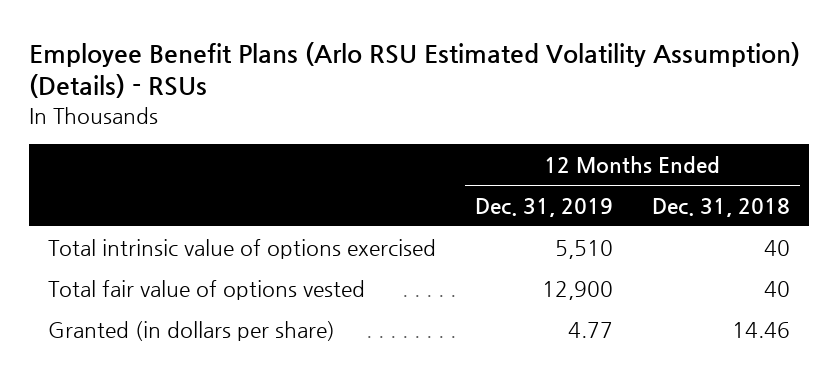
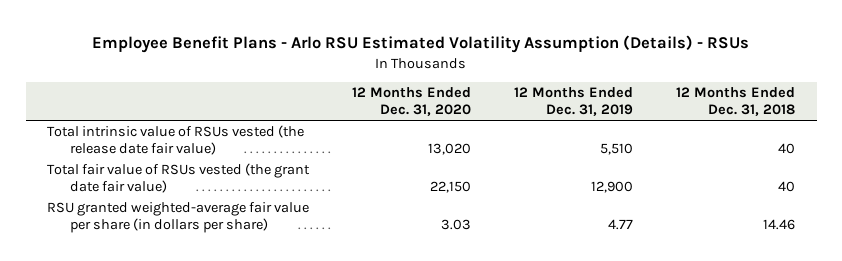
- Employee Benefit Plans (Arlo RSU Estimated Volatility Assumption) (Details) - RSUs
+ Employee Benefit Plans - Arlo RSU Estimated Volatility Assumption (Details) - RSUs
- | 12 Months Ended Dec. 31, 2019 | 12 Months Ended Dec. 31, 2018
+ | 12 Months Ended Dec. 31, 2020 | 12 Months Ended Dec. 31, 2019 | 12 Months Ended Dec. 31, 2018
- Total intrinsic value of options exercised | 5,510 | 40
- Total fair value of options vested | 12,900 | 40
- Granted (in dollars per share) | 4.77 | 14.46
+ Total intrinsic value of RSUs vested (the release date fair value) | 13,020 | 5,510 | 40
+ Total fair value of RSUs vested (the grant date fair value) | 22,150 | 12,900 | 40
+ RSU granted weighted-average fair value per share (in dollars per share) | 3.03 | 4.77 | 14.46

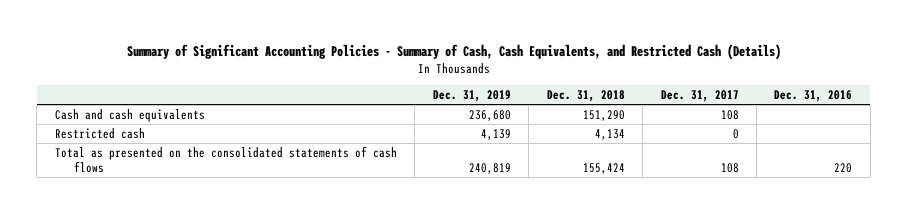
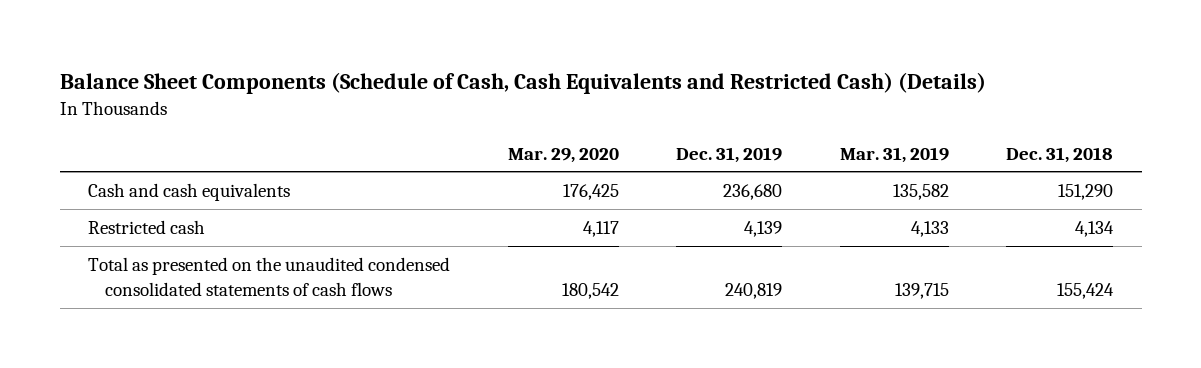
- Summary of Significant Accounting Policies - Summary of Cash, Cash Equivalents, and Restricted Cash (Details)
+ Balance Sheet Components (Schedule of Cash, Cash Equivalents and Restricted Cash) (Details)
- | Dec. 31, 2019 | Dec. 31, 2018 | Dec. 31, 2017 | Dec. 31, 2016
+ | Mar. 29, 2020 | Dec. 31, 2019 | Mar. 31, 2019 | Dec. 31, 2018
- Total as presented on the consolidated statements of cash flows | 240,819 | 155,424 | 108 | 220
+ Total as presented on the unaudited condensed consolidated statements of cash flows | 180,542 | 240,819 | 139,715 | 155,424

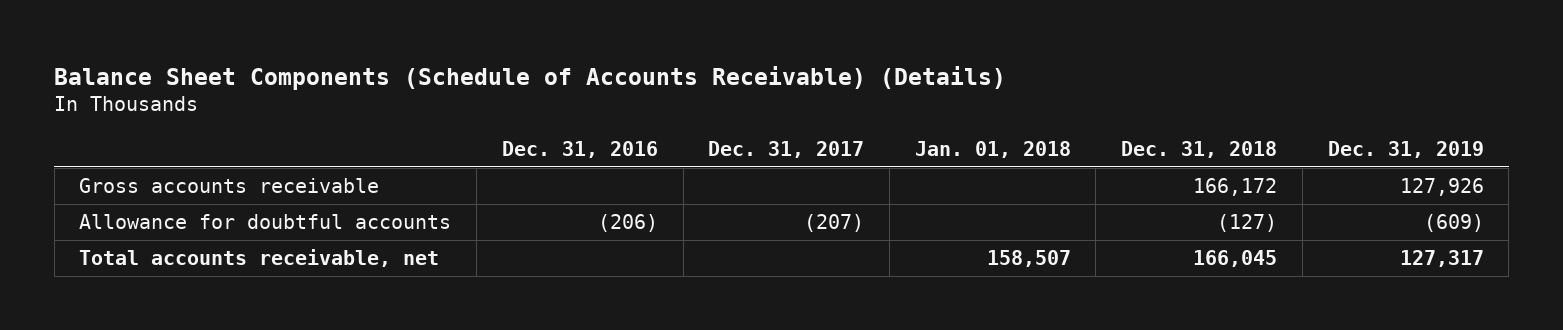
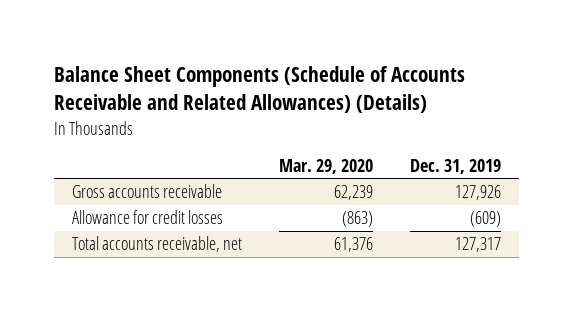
- Balance Sheet Components (Schedule of Accounts Receivable) (Details)
+ Balance Sheet Components (Schedule of Accounts Receivable and Related Allowances) (Details)
- | Dec. 31, 2016 | Dec. 31, 2017 | Jan. 01, 2018 | Dec. 31, 2018 | Dec. 31, 2019
+ | Mar. 29, 2020 | Dec. 31, 2019
- Allowance for doubtful accounts | (206) | (207) | | (127) | (609)
+ Allowance for credit losses | (863) | (609)

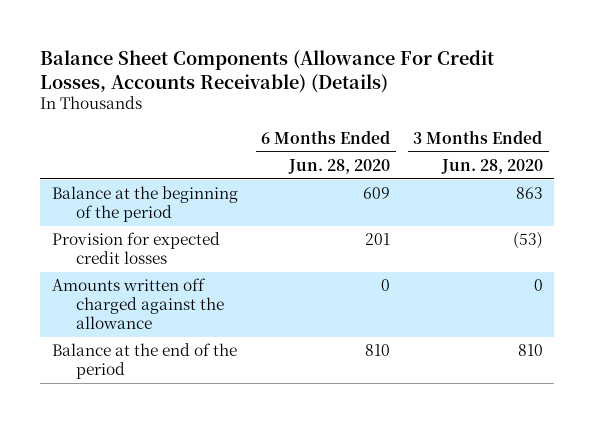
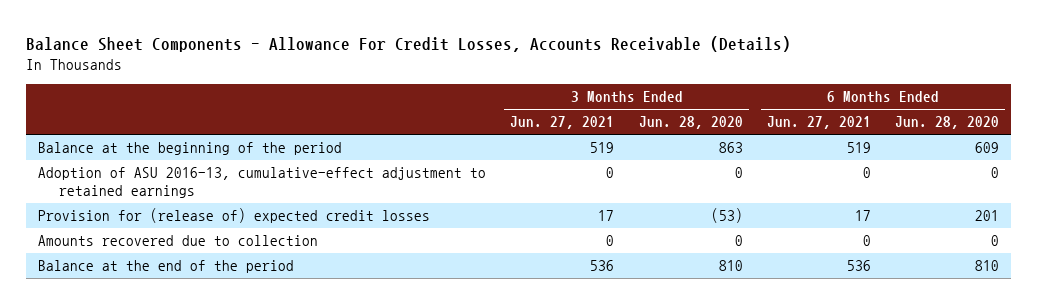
- Balance Sheet Components (Allowance For Credit Losses, Accounts Receivable) (Details)
+ Balance Sheet Components - Allowance For Credit Losses, Accounts Receivable (Details)
- | 6 Months Ended Jun. 28, 2020 | 3 Months Ended Jun. 28, 2020
+ | 3 Months Ended Jun. 27, 2021 | 3 Months Ended Jun. 28, 2020 | 6 Months Ended Jun. 27, 2021 | 6 Months Ended Jun. 28, 2020
- Provision for expected credit losses | 201 | (53)
- Amounts written off charged against the allowance | 0 | 0
+ Adoption of ASU 2016-13, cumulative-effect adjustment to retained earnings | 0 | 0 | 0 | 0
+ Provision for (release of) expected credit losses | 17 | (53) | 17 | 201
+ Amounts recovered due to collection | 0 | 0 | 0 | 0

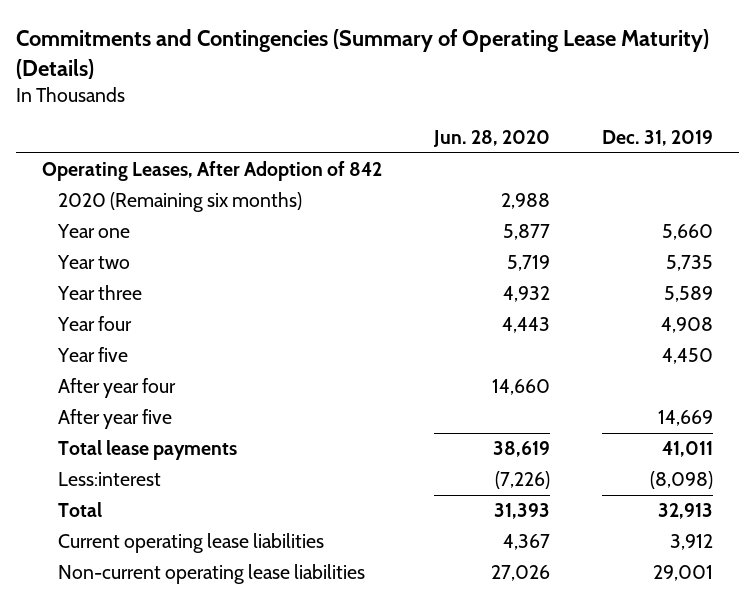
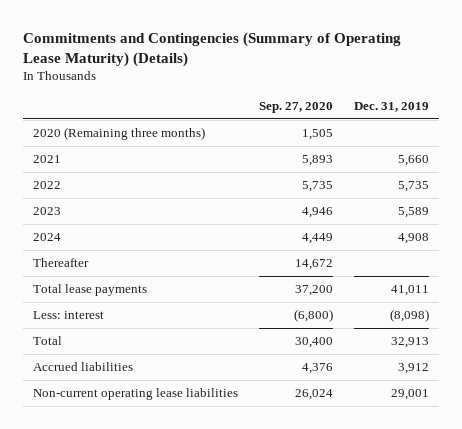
- | Jun. 28, 2020 | Dec. 31, 2019
+ | Sep. 27, 2020 | Dec. 31, 2019
- Operating Leases, After Adoption of 842
- 2020 (Remaining six months) | 2,988 |
- Year one | 5,877 | 5,660
- Year two | 5,719 | 5,735
- Year three | 4,932 | 5,589
- Year four | 4,443 | 4,908
- Year five | | 4,450
- After year four | 14,660 |
- After year five | | 14,669
+ 2020 (Remaining three months) | 1,505 |
+ 2021 | 5,893 | 5,660
+ 2022 | 5,735 | 5,735
+ 2023 | 4,946 | 5,589
+ 2024 | 4,449 | 4,908
+ Thereafter | 14,672 |
- Less:interest | (7,226) | (8,098)
+ Less: interest | (6,800) | (8,098)
- Current operating lease liabilities | 4,367 | 3,912
+ Accrued liabilities | 4,376 | 3,912

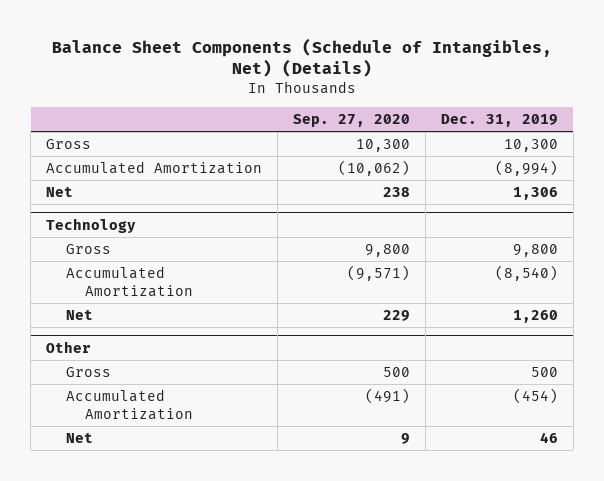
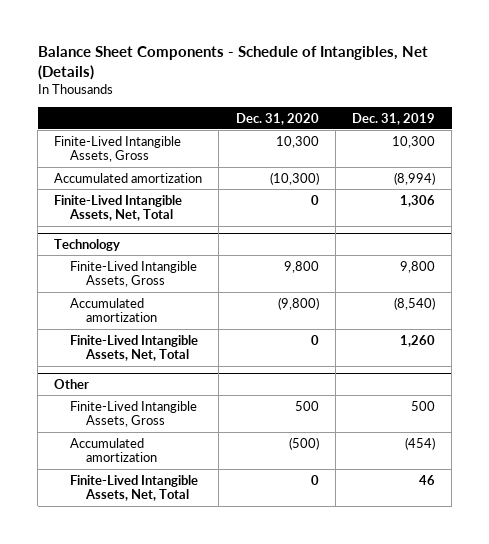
- Balance Sheet Components (Schedule of Intangibles, Net) (Details)
+ Balance Sheet Components - Schedule of Intangibles, Net (Details)
- | Sep. 27, 2020 | Dec. 31, 2019
+ | Dec. 31, 2020 | Dec. 31, 2019
- Gross | 10,300 | 10,300
- Accumulated Amortization | (10,062) | (8,994)
- Net | 238 | 1,306
+ Finite-Lived Intangible Assets, Gross | 10,300 | 10,300
+ Accumulated amortization | (10,300) | (8,994)
+ Finite-Lived Intangible Assets, Net, Total | 0 | 1,306
@ Technology
- Gross | 9,800 | 9,800
- Accumulated Amortization | (9,571) | (8,540)
- Net | 229 | 1,260
+ Finite-Lived Intangible Assets, Gross | 9,800 | 9,800
+ Accumulated amortization | (9,800) | (8,540)
+ Finite-Lived Intangible Assets, Net, Total | 0 | 1,260
@ Other
- Gross | 500 | 500
- Accumulated Amortization | (491) | (454)
- Net | 9 | 46
+ Finite-Lived Intangible Assets, Gross | 500 | 500
+ Accumulated amortization | (500) | (454)
+ Finite-Lived Intangible Assets, Net, Total | 0 | 46

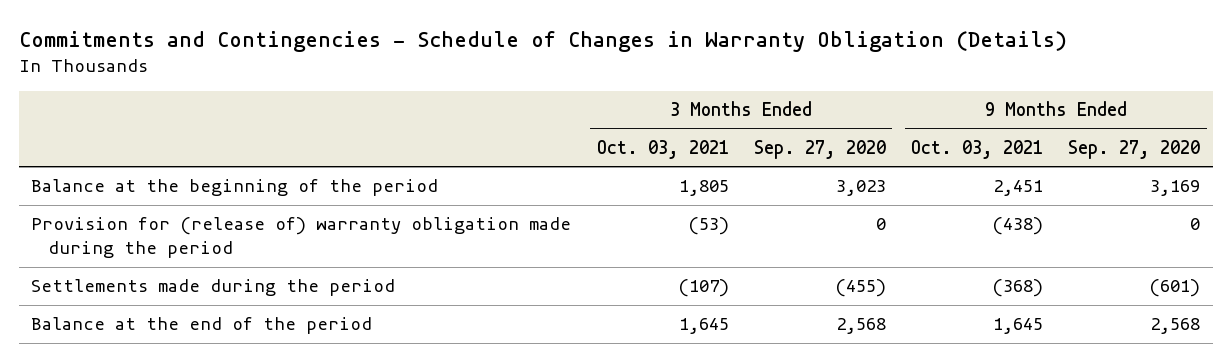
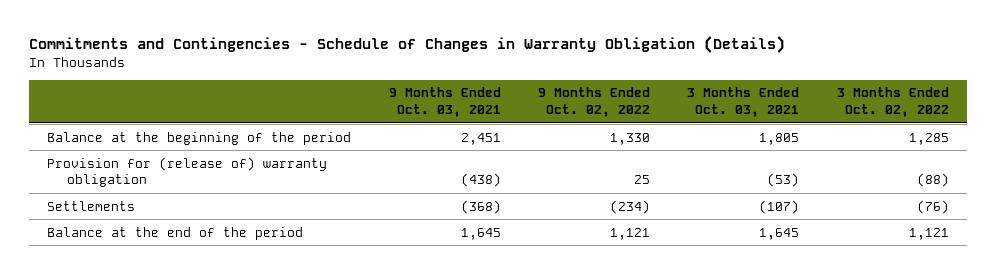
- | 3 Months Ended Oct. 03, 2021 | 3 Months Ended Sep. 27, 2020 | 9 Months Ended Oct. 03, 2021 | 9 Months Ended Sep. 27, 2020
+ | 9 Months Ended Oct. 03, 2021 | 9 Months Ended Oct. 02, 2022 | 3 Months Ended Oct. 03, 2021 | 3 Months Ended Oct. 02, 2022
- Provision for (release of) warranty obligation made during the period | (53) | 0 | (438) | 0
- Settlements made during the period | (107) | (455) | (368) | (601)
+ Provision for (release of) warranty obligation | (438) | 25 | (53) | (88)
+ Settlements | (368) | (234) | (107) | (76)

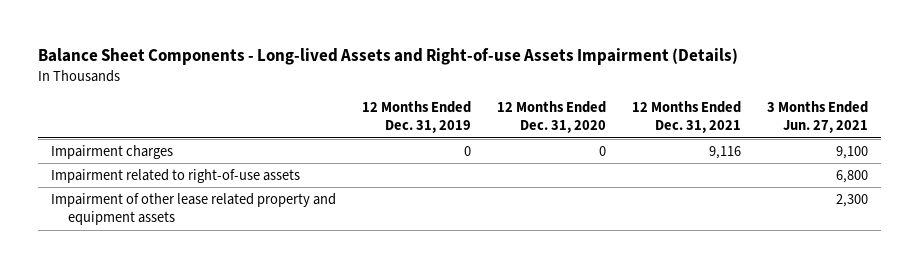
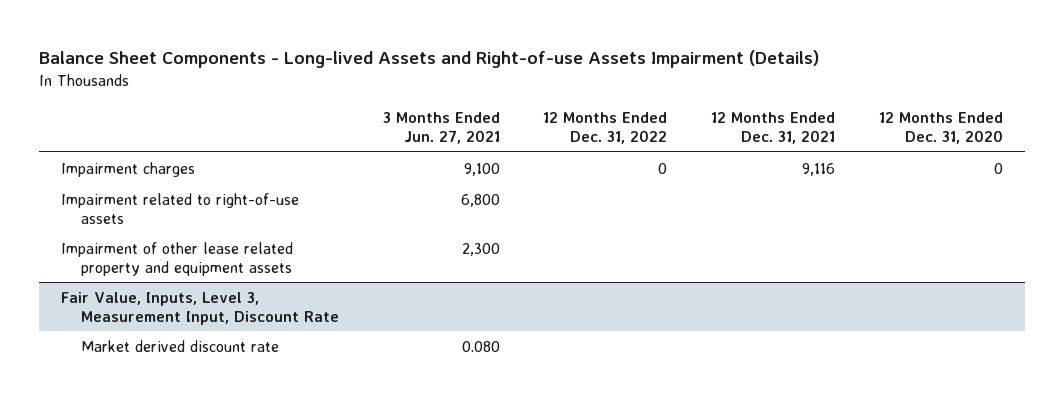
- | 12 Months Ended Dec. 31, 2019 | 12 Months Ended Dec. 31, 2020 | 12 Months Ended Dec. 31, 2021 | 3 Months Ended Jun. 27, 2021
+ | 3 Months Ended Jun. 27, 2021 | 12 Months Ended Dec. 31, 2022 | 12 Months Ended Dec. 31, 2021 | 12 Months Ended Dec. 31, 2020
+ Fair Value, Inputs, Level 3, Measurement Input, Discount Rate
+ Market derived discount rate | 0.080 | | |

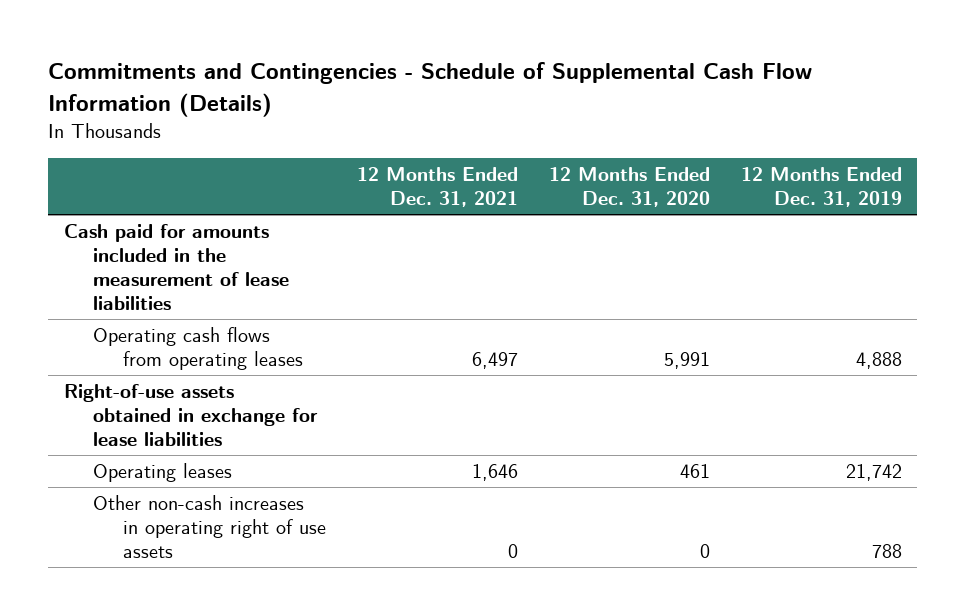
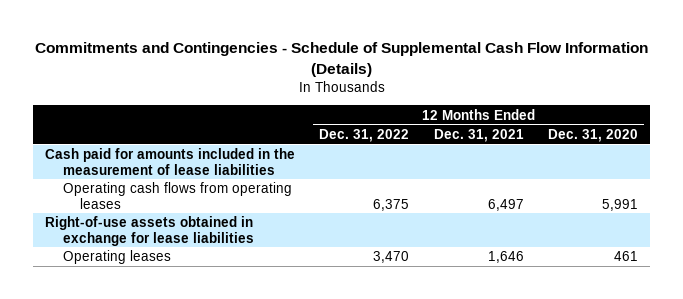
- | 12 Months Ended Dec. 31, 2021 | 12 Months Ended Dec. 31, 2020 | 12 Months Ended Dec. 31, 2019
+ | 12 Months Ended Dec. 31, 2022 | 12 Months Ended Dec. 31, 2021 | 12 Months Ended Dec. 31, 2020
- Other non-cash increases in operating right of use assets | 0 | 0 | 788

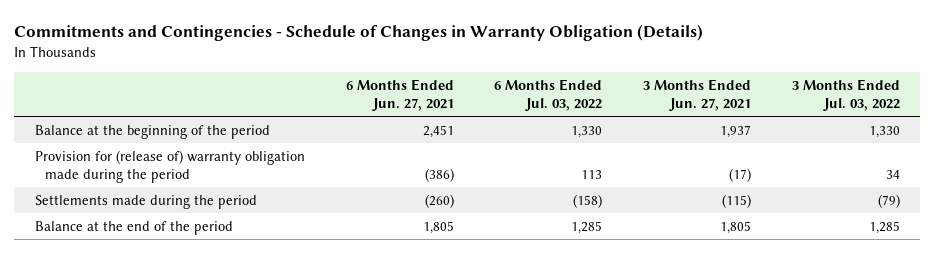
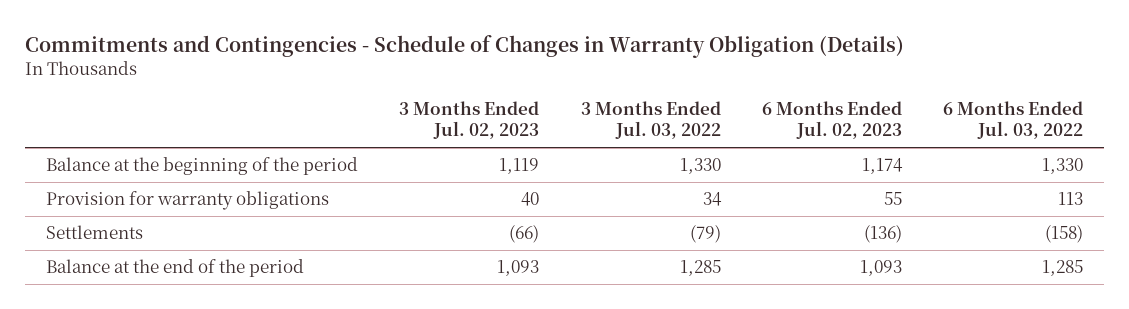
- | 6 Months Ended Jun. 27, 2021 | 6 Months Ended Jul. 03, 2022 | 3 Months Ended Jun. 27, 2021 | 3 Months Ended Jul. 03, 2022
+ | 3 Months Ended Jul. 02, 2023 | 3 Months Ended Jul. 03, 2022 | 6 Months Ended Jul. 02, 2023 | 6 Months Ended Jul. 03, 2022
- Provision for (release of) warranty obligation made during the period | (386) | 113 | (17) | 34
- Settlements made during the period | (260) | (158) | (115) | (79)
+ Provision for warranty obligations | 40 | 34 | 55 | 113
+ Settlements | (66) | (79) | (136) | (158)

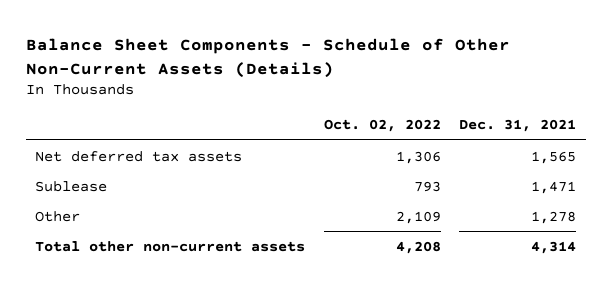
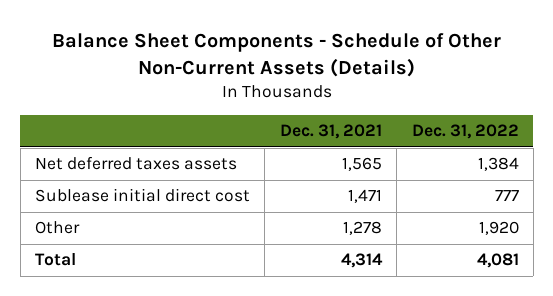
- | Oct. 02, 2022 | Dec. 31, 2021
+ | Dec. 31, 2021 | Dec. 31, 2022
- Net deferred tax assets | 1,306 | 1,565
- Sublease | 793 | 1,471
+ Net deferred taxes assets | 1,565 | 1,384
+ Sublease initial direct cost | 1,471 | 777
- Total other non-current assets | 4,208 | 4,314
+ Total | 4,314 | 4,081

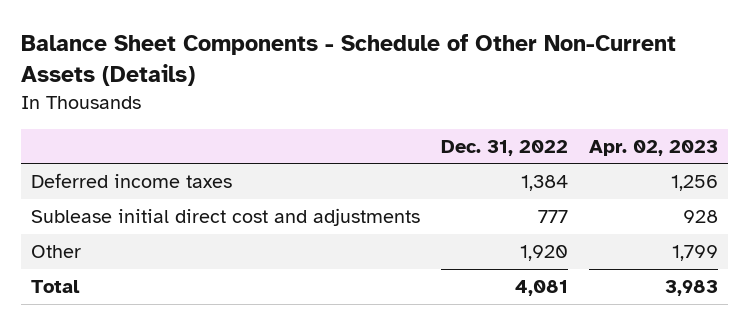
- | Dec. 31, 2021 | Dec. 31, 2022
+ | Dec. 31, 2022 | Apr. 02, 2023
- Net deferred taxes assets | 1,565 | 1,384
- Sublease initial direct cost | 1,471 | 777
+ Deferred income taxes | 1,384 | 1,256
+ Sublease initial direct cost and adjustments | 777 | 928

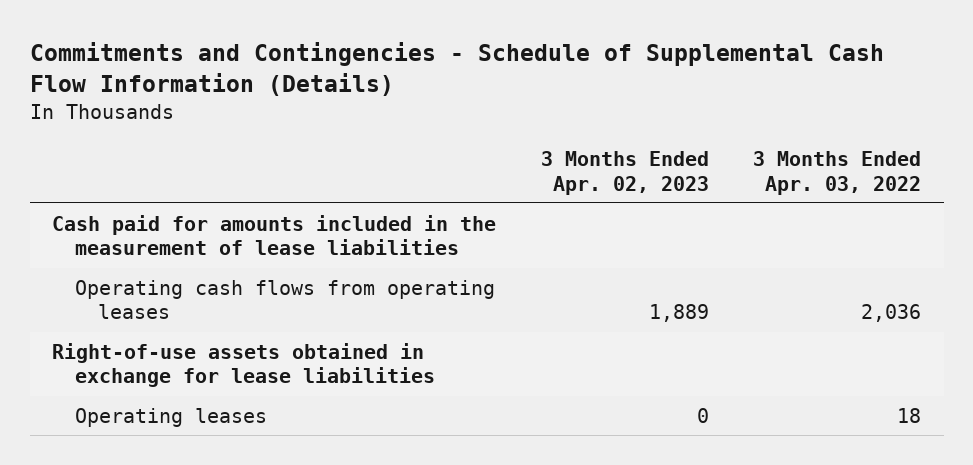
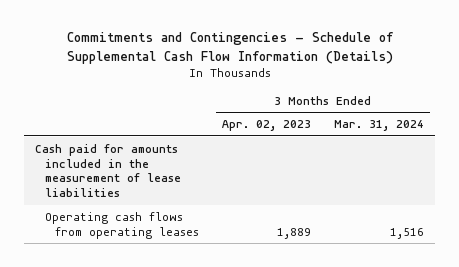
- | 3 Months Ended Apr. 02, 2023 | 3 Months Ended Apr. 03, 2022
+ | 3 Months Ended Apr. 02, 2023 | 3 Months Ended Mar. 31, 2024
- Right-of-use assets obtained in exchange for lease liabilities
- Operating leases | 0 | 18

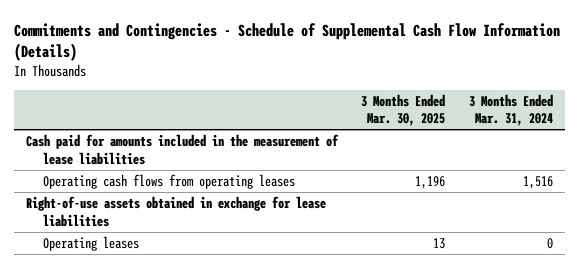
- | 3 Months Ended Apr. 02, 2023 | 3 Months Ended Mar. 31, 2024
+ | 3 Months Ended Mar. 30, 2025 | 3 Months Ended Mar. 31, 2024
+ Right-of-use assets obtained in exchange for lease liabilities
+ Operating leases | 13 | 0

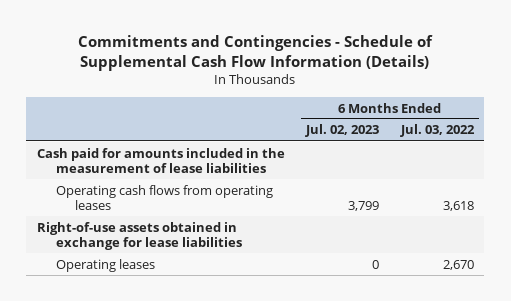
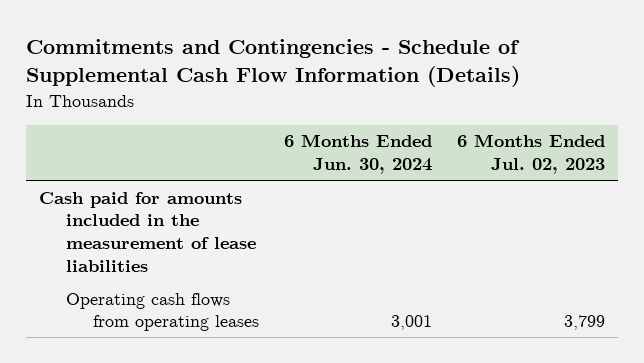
- | 6 Months Ended Jul. 02, 2023 | 6 Months Ended Jul. 03, 2022
+ | 6 Months Ended Jun. 30, 2024 | 6 Months Ended Jul. 02, 2023
- Right-of-use assets obtained in exchange for lease liabilities
- Operating leases | 0 | 2,670

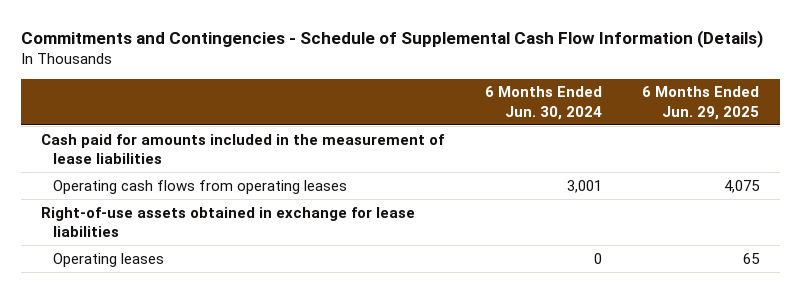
- | 6 Months Ended Jun. 30, 2024 | 6 Months Ended Jul. 02, 2023
+ | 6 Months Ended Jun. 30, 2024 | 6 Months Ended Jun. 29, 2025
+ Right-of-use assets obtained in exchange for lease liabilities
+ Operating leases | 0 | 65

